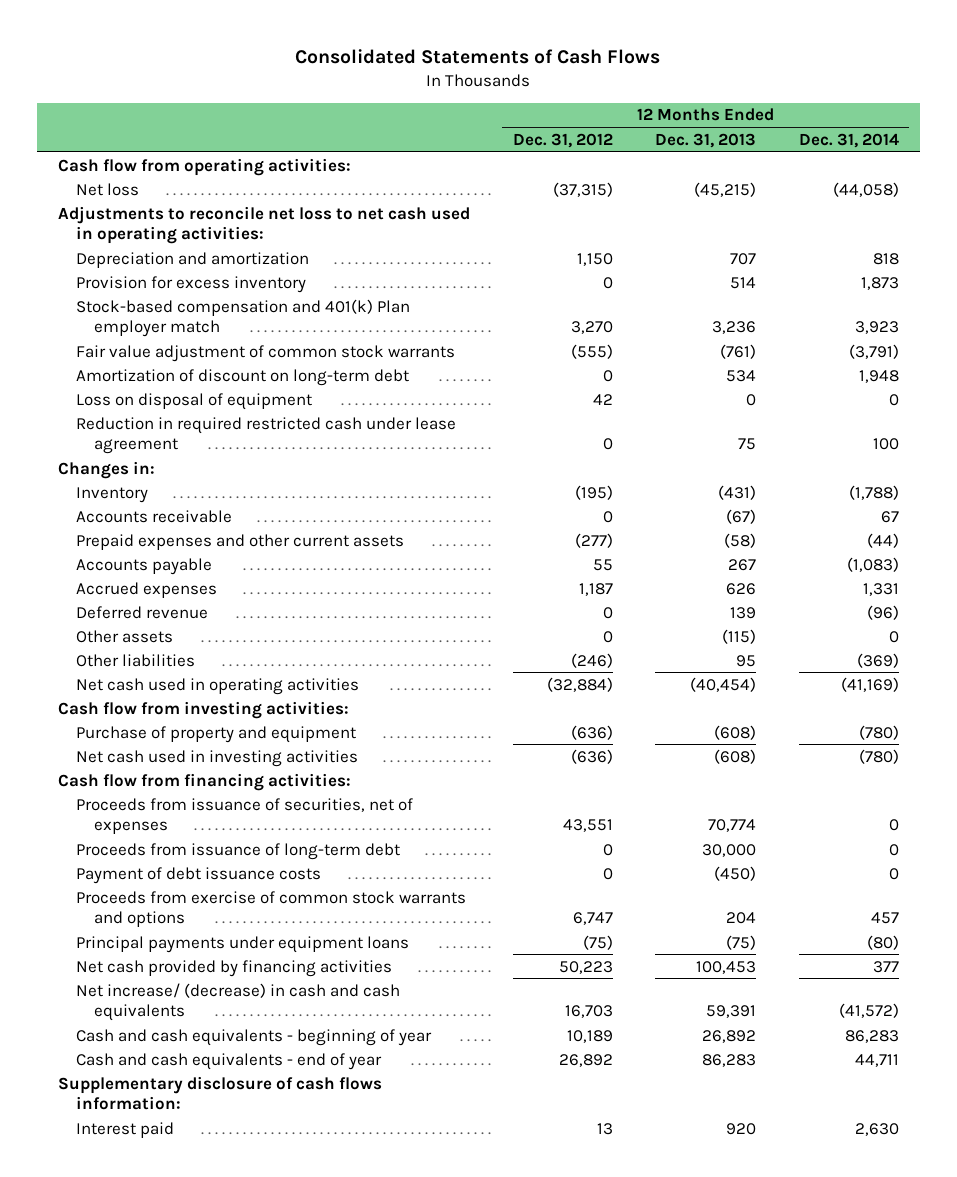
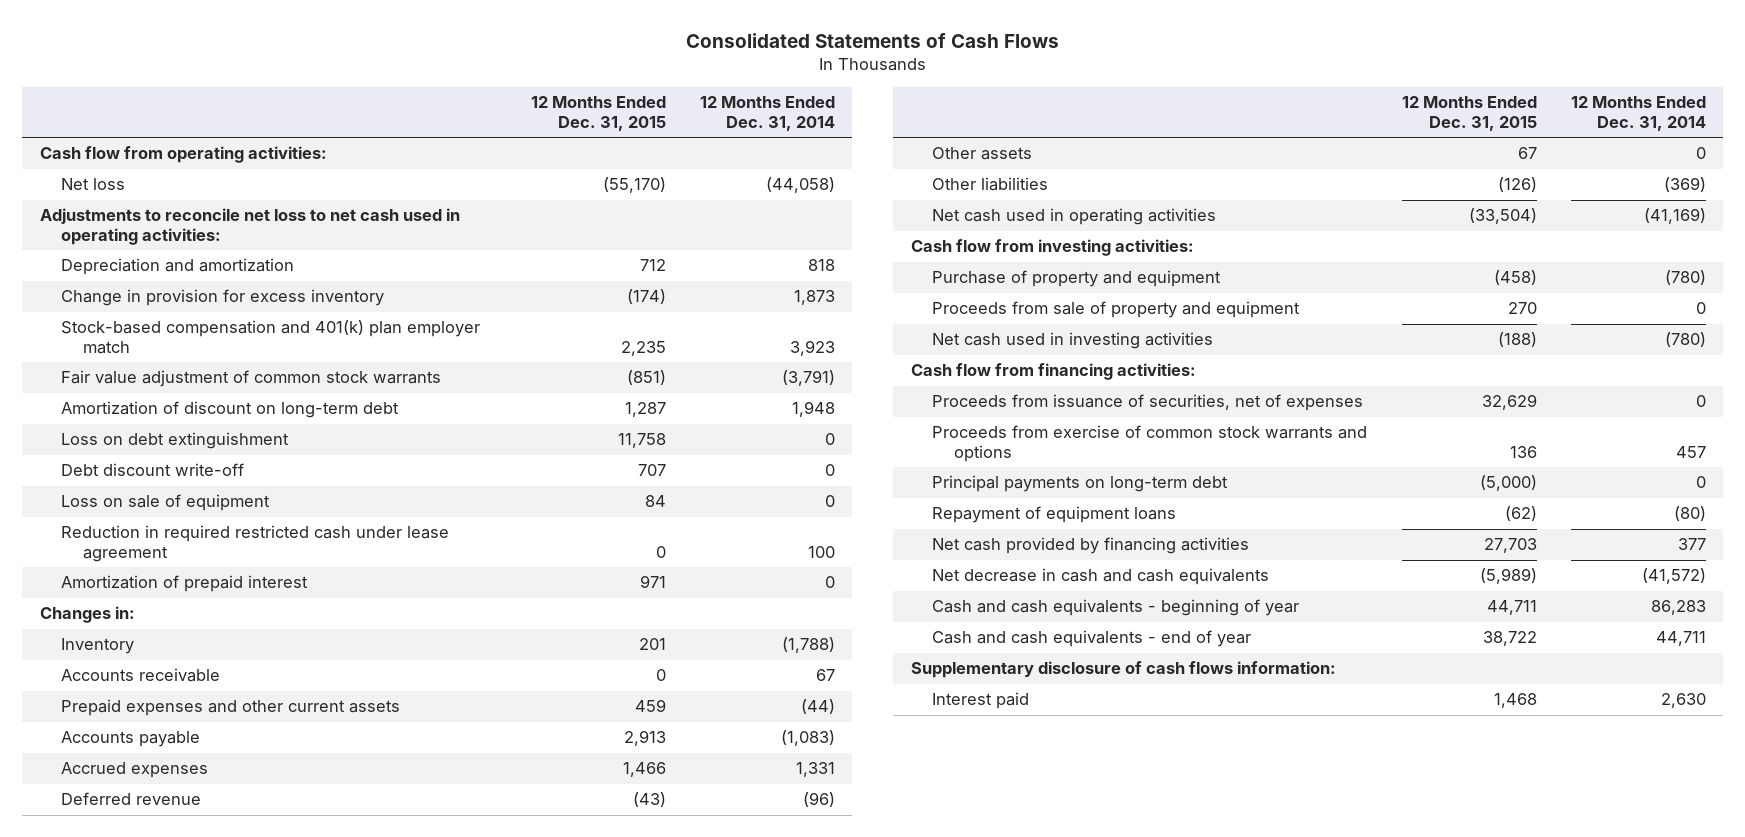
- | 12 Months Ended Dec. 31, 2012 | 12 Months Ended Dec. 31, 2013 | 12 Months Ended Dec. 31, 2014
+ | 12 Months Ended Dec. 31, 2015 | 12 Months Ended Dec. 31, 2014
- Provision for excess inventory | 0 | 514 | 1,873
- Stock-based compensation and 401(k) Plan employer match | 3,270 | 3,236 | 3,923
+ Change in provision for excess inventory | (174) | 1,873
+ Stock-based compensation and 401(k) plan employer match | 2,235 | 3,923
- Loss on disposal of equipment | 42 | 0 | 0
+ Loss on debt extinguishment | 11,758 | 0
+ Debt discount write-off | 707 | 0
+ Loss on sale of equipment | 84 | 0
+ Amortization of prepaid interest | 971 | 0
+ Proceeds from sale of property and equipment | 270 | 0
- Proceeds from issuance of long-term debt | 0 | 30,000 | 0
- Payment of debt issuance costs | 0 | (450) | 0
- Principal payments under equipment loans | (75) | (75) | (80)
+ Principal payments on long-term debt | (5,000) | 0
+ Repayment of equipment loans | (62) | (80)
- Net increase/ (decrease) in cash and cash equivalents | 16,703 | 59,391 | (41,572)
+ Net decrease in cash and cash equivalents | (5,989) | (41,572)

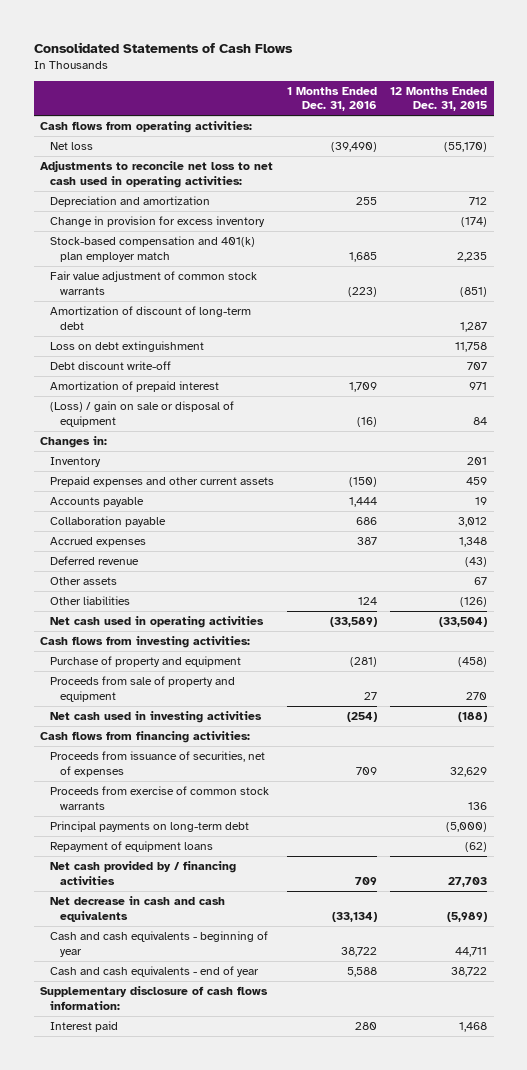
- | 12 Months Ended Dec. 31, 2015 | 12 Months Ended Dec. 31, 2014
+ | 1 Months Ended Dec. 31, 2016 | 12 Months Ended Dec. 31, 2015
- Cash flow from operating activities:
+ Cash flows from operating activities:
- Amortization of discount on long-term debt | 1,287 | 1,948
+ Amortization of discount of long-term debt | | 1,287
- Loss on sale of equipment | 84 | 0
- Reduction in required restricted cash under lease agreement | 0 | 100
+ (Loss) / gain on sale or disposal of equipment | (16) | 84
- Accounts receivable | 0 | 67
- Accounts payable | 2,913 | (1,083)
- Accrued expenses | 1,466 | 1,331
+ Accounts payable | 1,444 | 19
+ Collaboration payable | 686 | 3,012
+ Accrued expenses | 387 | 1,348
- Cash flow from investing activities:
+ Cash flows from investing activities:
- Cash flow from financing activities:
+ Cash flows from financing activities:
- Proceeds from exercise of common stock warrants and options | 136 | 457
+ Proceeds from exercise of common stock warrants | | 136
- Net cash provided by financing activities | 27,703 | 377
+ Net cash provided by / financing activities | 709 | 27,703

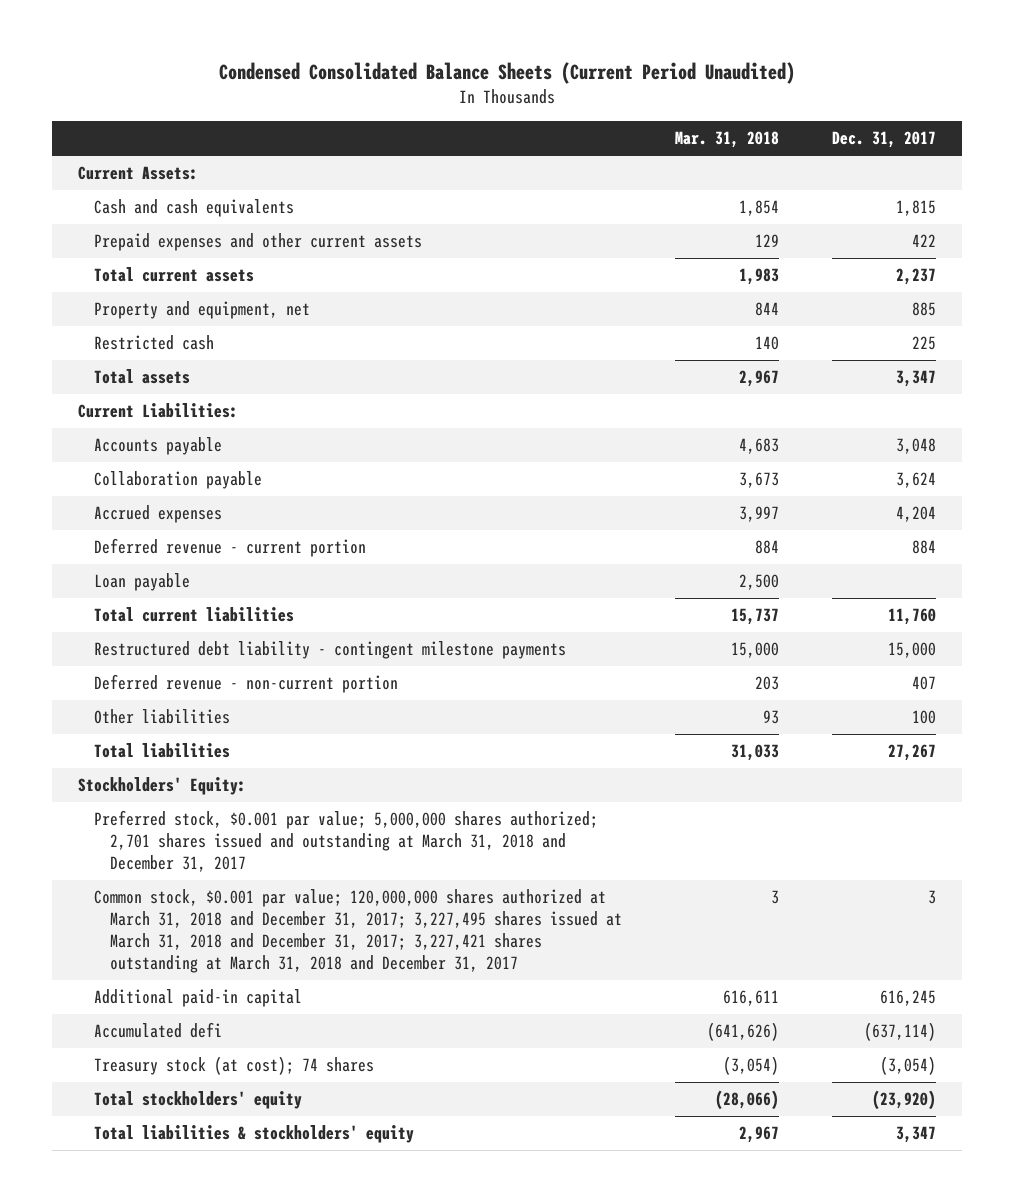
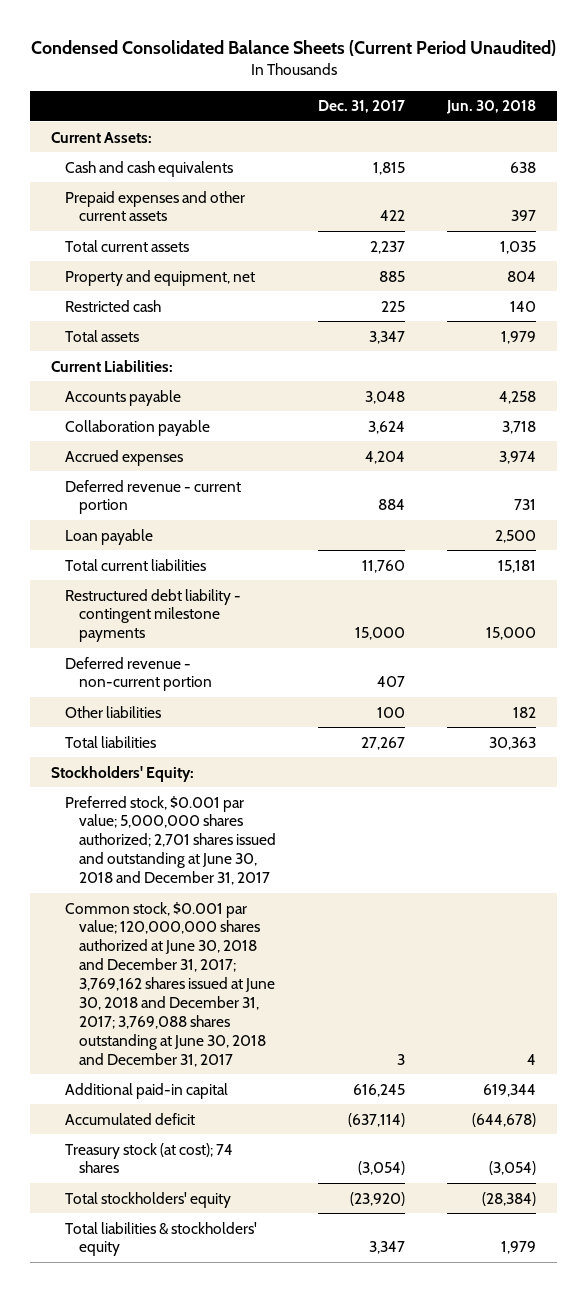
- | Mar. 31, 2018 | Dec. 31, 2017
+ | Dec. 31, 2017 | Jun. 30, 2018
- Preferred stock, $0.001 par value; 5,000,000 shares authorized; 2,701 shares issued and outstanding at March 31, 2018 and December 31, 2017
- Common stock, $0.001 par value; 120,000,000 shares authorized at March 31, 2018 and December 31, 2017; 3,227,495 shares issued at March 31, 2018 and December 31, 2017; 3,227,421 shares outstanding at March 31, 2018 and December 31, 2017 | 3 | 3
+ Preferred stock, $0.001 par value; 5,000,000 shares authorized; 2,701 shares issued and outstanding at June 30, 2018 and December 31, 2017
+ Common stock, $0.001 par value; 120,000,000 shares authorized at June 30, 2018 and December 31, 2017; 3,769,162 shares issued at June 30, 2018 and December 31, 2017; 3,769,088 shares outstanding at June 30, 2018 and December 31, 2017 | 3 | 4
- Accumulated defi | (641,626) | (637,114)
+ Accumulated deficit | (637,114) | (644,678)

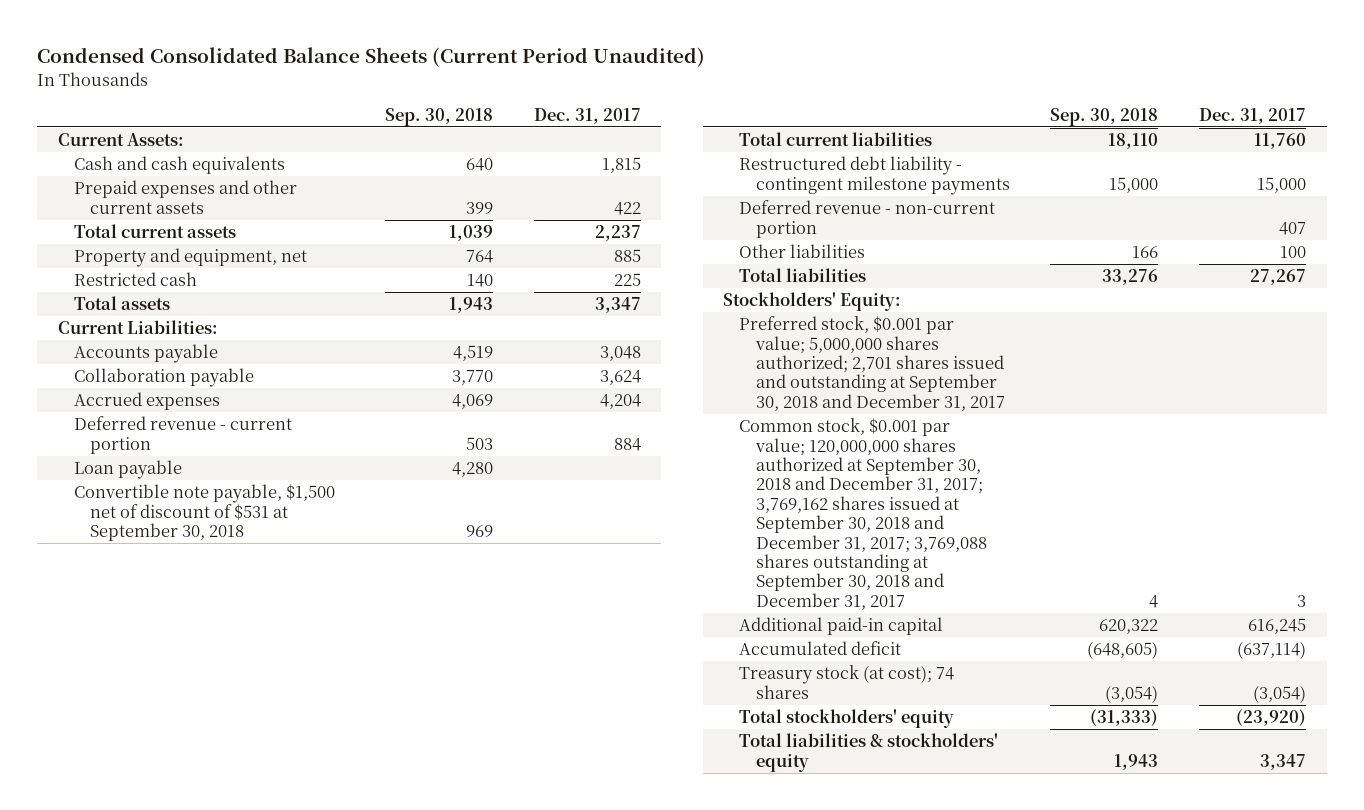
- | Dec. 31, 2017 | Jun. 30, 2018
+ | Sep. 30, 2018 | Dec. 31, 2017
+ Convertible note payable, $1,500 net of discount of $531 at September 30, 2018 | 969 |
- Preferred stock, $0.001 par value; 5,000,000 shares authorized; 2,701 shares issued and outstanding at June 30, 2018 and December 31, 2017
- Common stock, $0.001 par value; 120,000,000 shares authorized at June 30, 2018 and December 31, 2017; 3,769,162 shares issued at June 30, 2018 and December 31, 2017; 3,769,088 shares outstanding at June 30, 2018 and December 31, 2017 | 3 | 4
+ Preferred stock, $0.001 par value; 5,000,000 shares authorized; 2,701 shares issued and outstanding at September 30, 2018 and December 31, 2017
+ Common stock, $0.001 par value; 120,000,000 shares authorized at September 30, 2018 and December 31, 2017; 3,769,162 shares issued at September 30, 2018 and December 31, 2017; 3,769,088 shares outstanding at September 30, 2018 and December 31, 2017 | 4 | 3

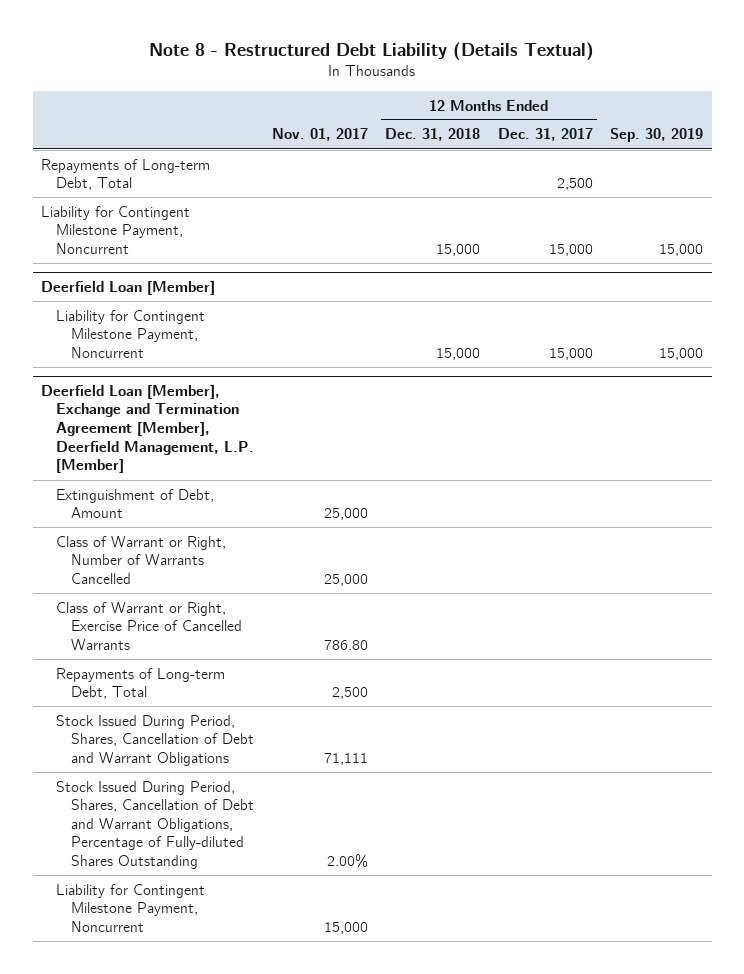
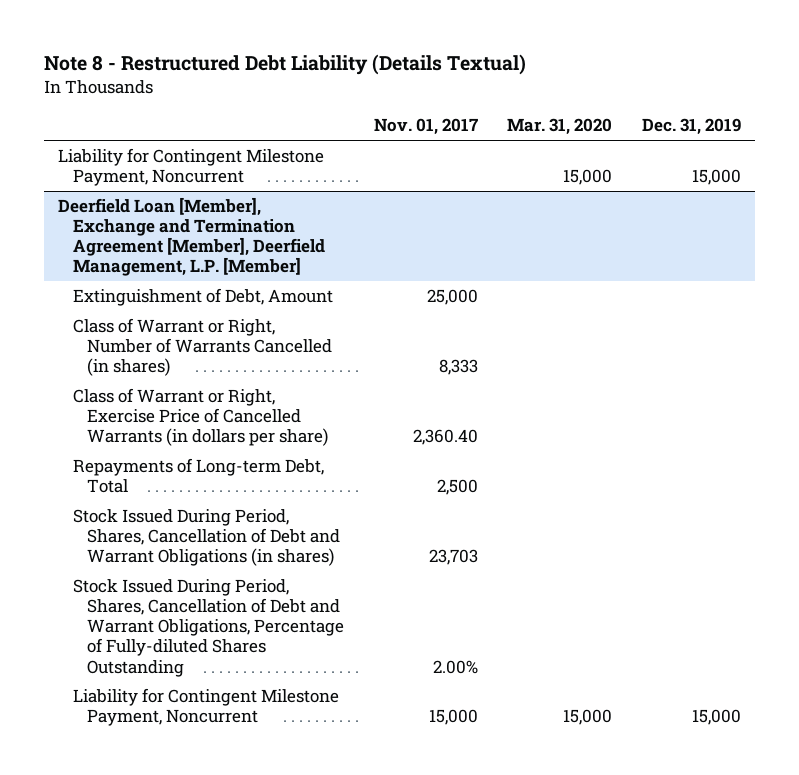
- | Nov. 01, 2017 | 12 Months Ended Dec. 31, 2018 | 12 Months Ended Dec. 31, 2017 | Sep. 30, 2019
+ | Nov. 01, 2017 | Mar. 31, 2020 | Dec. 31, 2019
- Repayments of Long-term Debt, Total | | | 2,500 |
- Deerfield Loan [Member]
- Liability for Contingent Milestone Payment, Noncurrent | | 15,000 | 15,000 | 15,000
@ Deerfield Loan [Member], Exchange and Termination Agreement [Member], Deerfield Management, L.P. [Member]
- Class of Warrant or Right, Number of Warrants Cancelled | 25,000 | | |
- Class of Warrant or Right, Exercise Price of Cancelled Warrants | 786.80 | | |
+ Class of Warrant or Right, Number of Warrants Cancelled (in shares) | 8,333 | |
+ Class of Warrant or Right, Exercise Price of Cancelled Warrants (in dollars per share) | 2,360.40 | |
- Stock Issued During Period, Shares, Cancellation of Debt and Warrant Obligations | 71,111 | | |
+ Stock Issued During Period, Shares, Cancellation of Debt and Warrant Obligations (in shares) | 23,703 | |

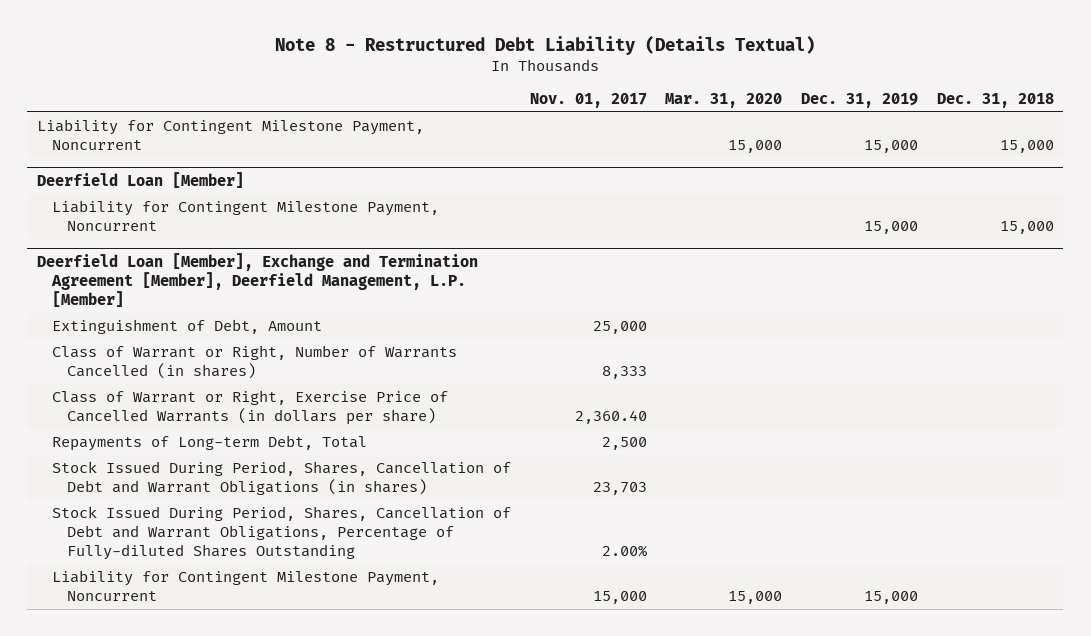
- | Nov. 01, 2017 | Mar. 31, 2020 | Dec. 31, 2019
+ | Nov. 01, 2017 | Mar. 31, 2020 | Dec. 31, 2019 | Dec. 31, 2018
+ Deerfield Loan [Member]
+ Liability for Contingent Milestone Payment, Noncurrent | | | 15,000 | 15,000

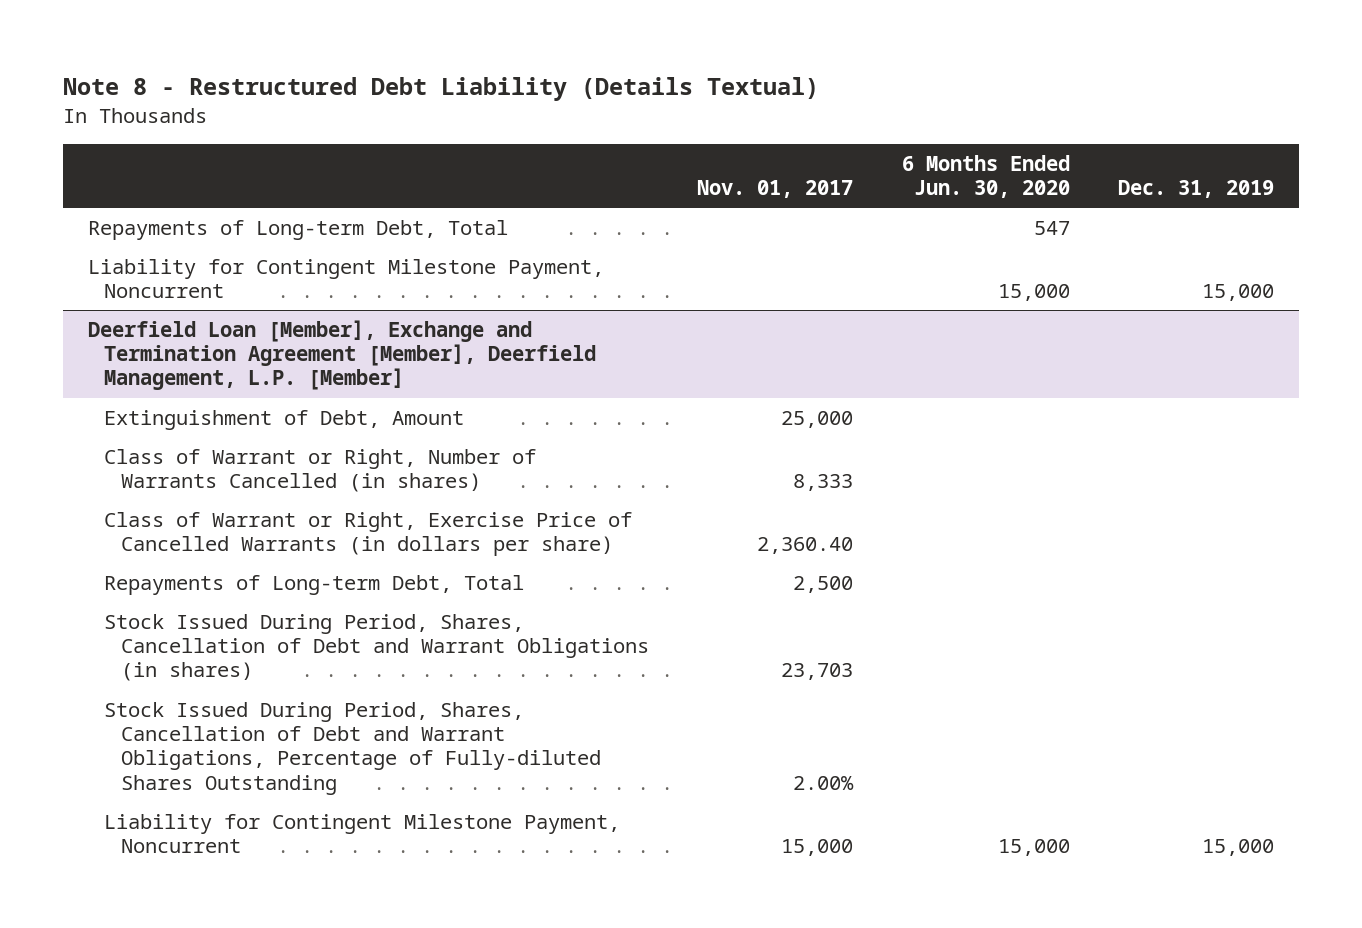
- | Nov. 01, 2017 | Mar. 31, 2020 | Dec. 31, 2019 | Dec. 31, 2018
+ | Nov. 01, 2017 | 6 Months Ended Jun. 30, 2020 | Dec. 31, 2019
- Liability for Contingent Milestone Payment, Noncurrent | | 15,000 | 15,000 | 15,000
- Deerfield Loan [Member]
+ Repayments of Long-term Debt, Total | | 547 |

